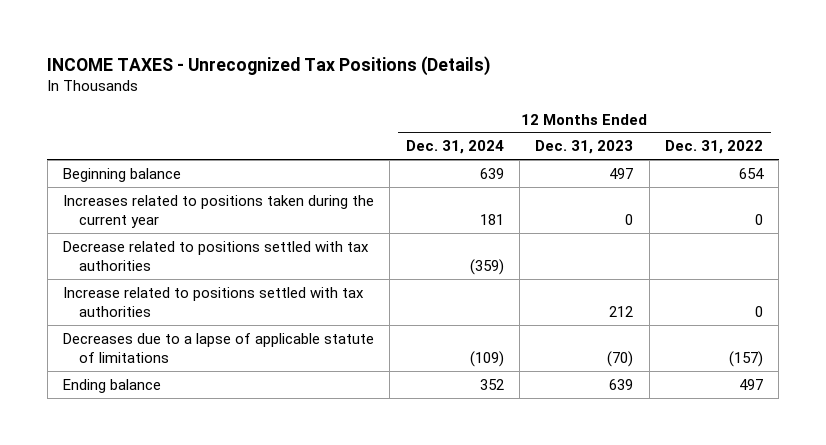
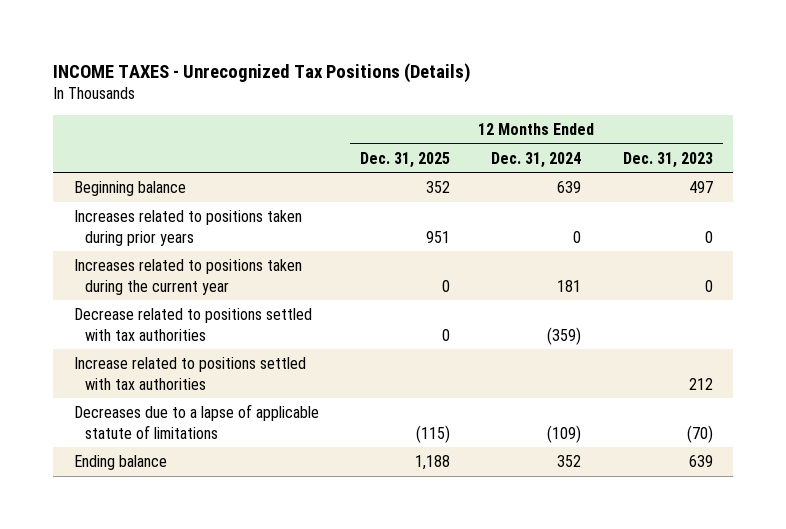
- | 12 Months Ended Dec. 31, 2024 | 12 Months Ended Dec. 31, 2023 | 12 Months Ended Dec. 31, 2022
+ | 12 Months Ended Dec. 31, 2025 | 12 Months Ended Dec. 31, 2024 | 12 Months Ended Dec. 31, 2023
+ Increases related to positions taken during prior years | 951 | 0 | 0

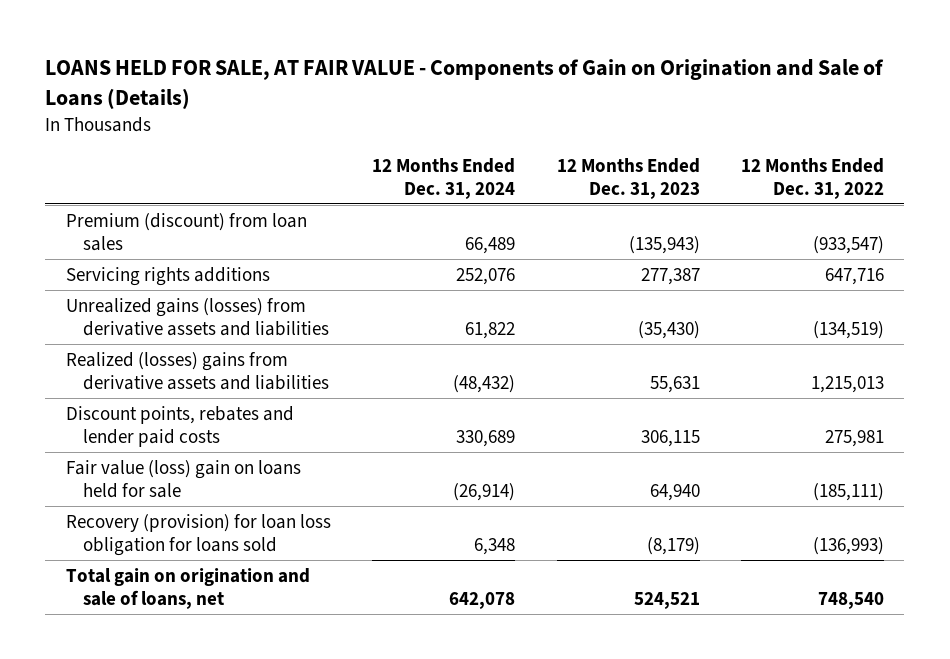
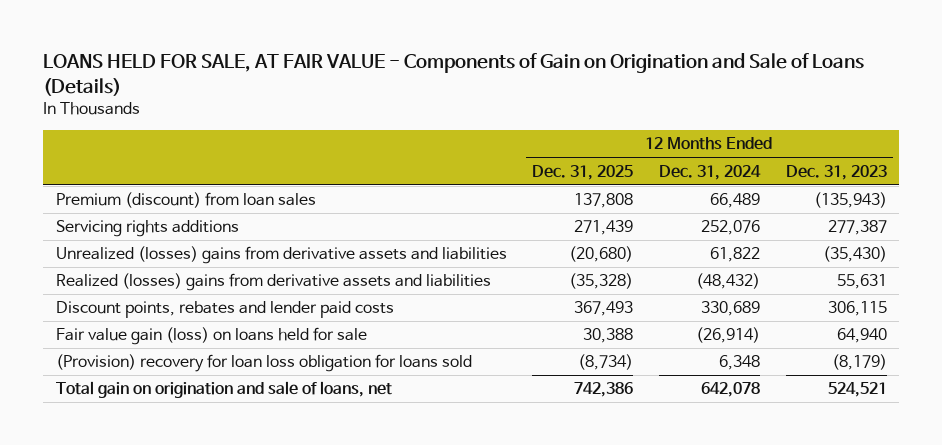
- | 12 Months Ended Dec. 31, 2024 | 12 Months Ended Dec. 31, 2023 | 12 Months Ended Dec. 31, 2022
+ | 12 Months Ended Dec. 31, 2025 | 12 Months Ended Dec. 31, 2024 | 12 Months Ended Dec. 31, 2023
- Unrealized gains (losses) from derivative assets and liabilities | 61,822 | (35,430) | (134,519)
+ Unrealized (losses) gains from derivative assets and liabilities | (20,680) | 61,822 | (35,430)
- Fair value (loss) gain on loans held for sale | (26,914) | 64,940 | (185,111)
- Recovery (provision) for loan loss obligation for loans sold | 6,348 | (8,179) | (136,993)
+ Fair value gain (loss) on loans held for sale | 30,388 | (26,914) | 64,940
+ (Provision) recovery for loan loss obligation for loans sold | (8,734) | 6,348 | (8,179)

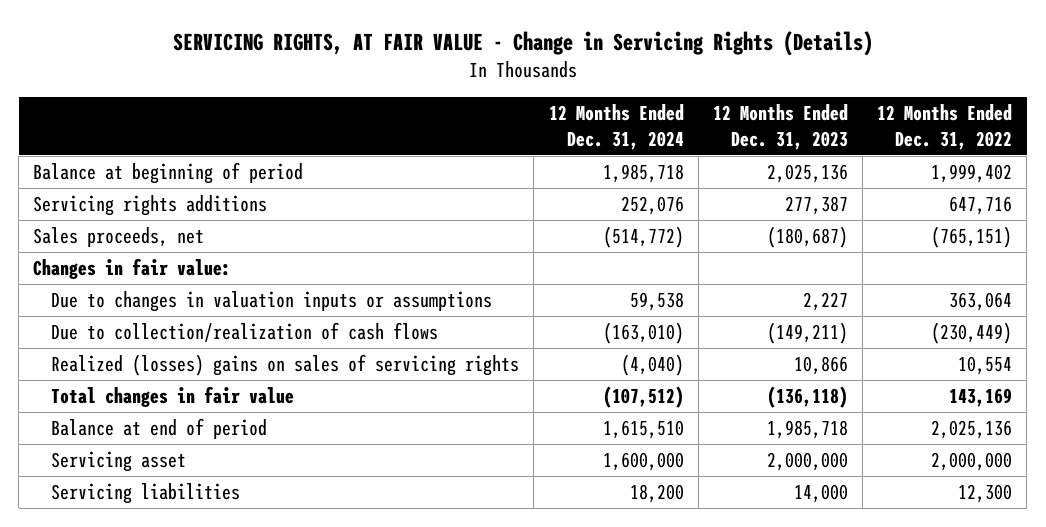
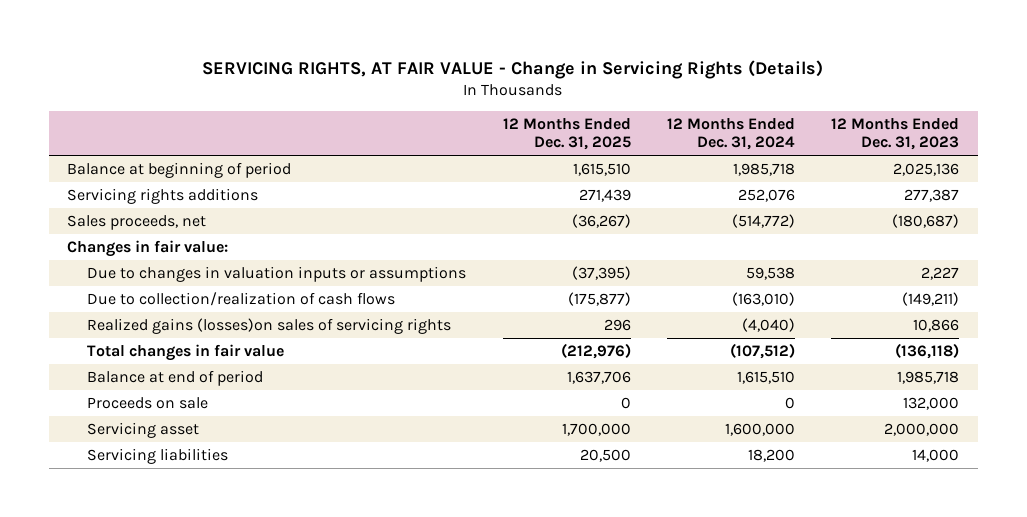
- | 12 Months Ended Dec. 31, 2024 | 12 Months Ended Dec. 31, 2023 | 12 Months Ended Dec. 31, 2022
+ | 12 Months Ended Dec. 31, 2025 | 12 Months Ended Dec. 31, 2024 | 12 Months Ended Dec. 31, 2023
- Realized (losses) gains on sales of servicing rights | (4,040) | 10,866 | 10,554
+ Realized gains (losses)on sales of servicing rights | 296 | (4,040) | 10,866
+ Proceeds on sale | 0 | 0 | 132,000

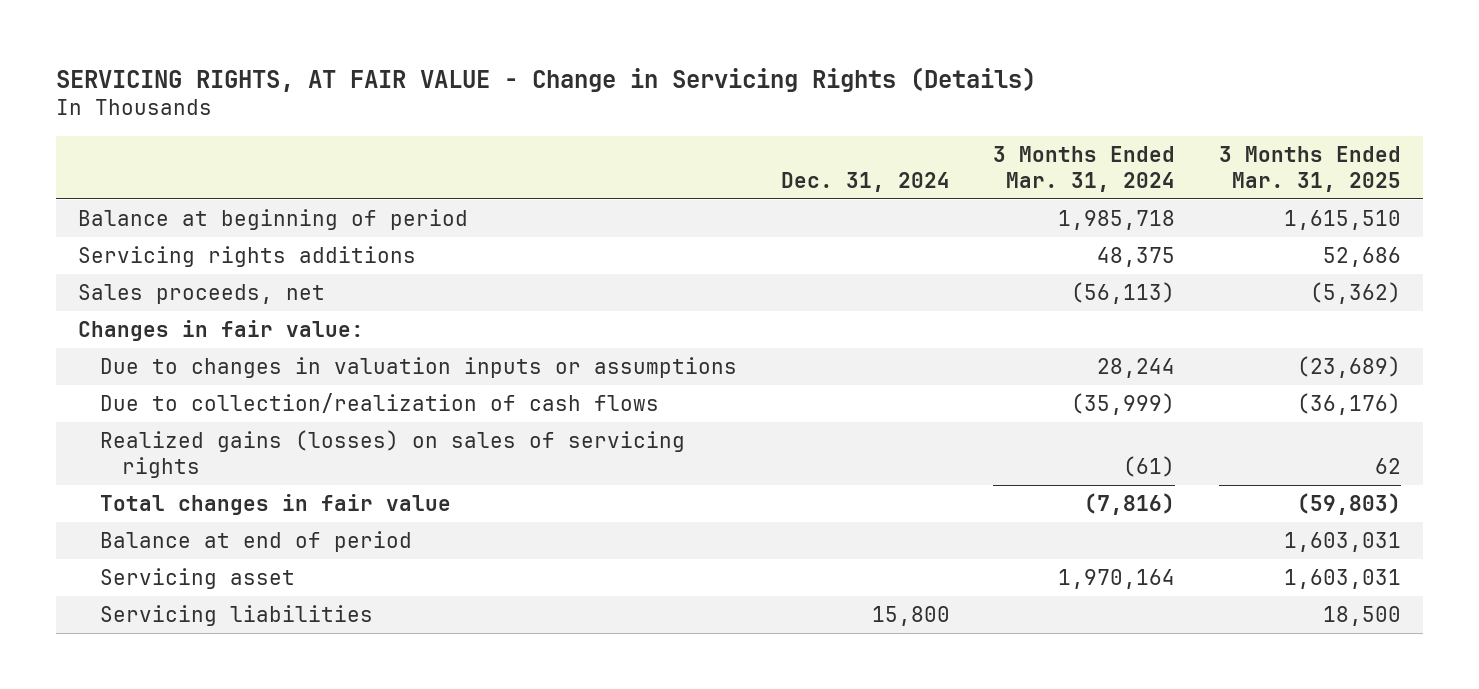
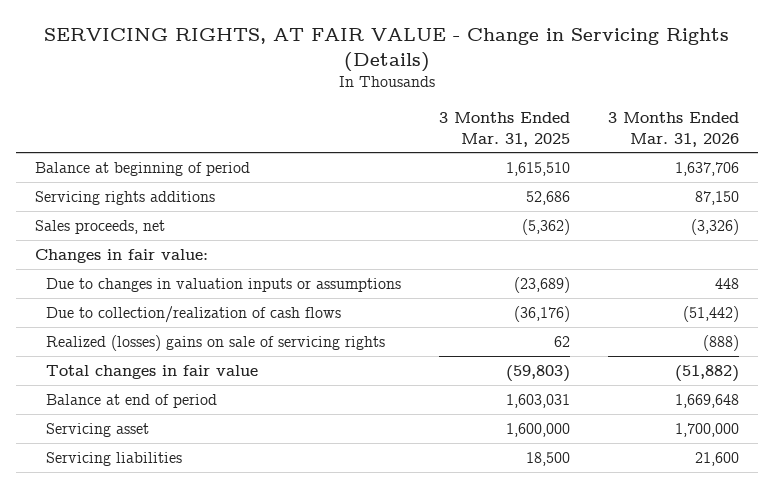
- | Dec. 31, 2024 | 3 Months Ended Mar. 31, 2024 | 3 Months Ended Mar. 31, 2025
+ | 3 Months Ended Mar. 31, 2025 | 3 Months Ended Mar. 31, 2026
- Realized gains (losses) on sales of servicing rights | | (61) | 62
+ Realized (losses) gains on sale of servicing rights | 62 | (888)
- Servicing asset | | 1,970,164 | 1,603,031
+ Servicing asset | 1,600,000 | 1,700,000

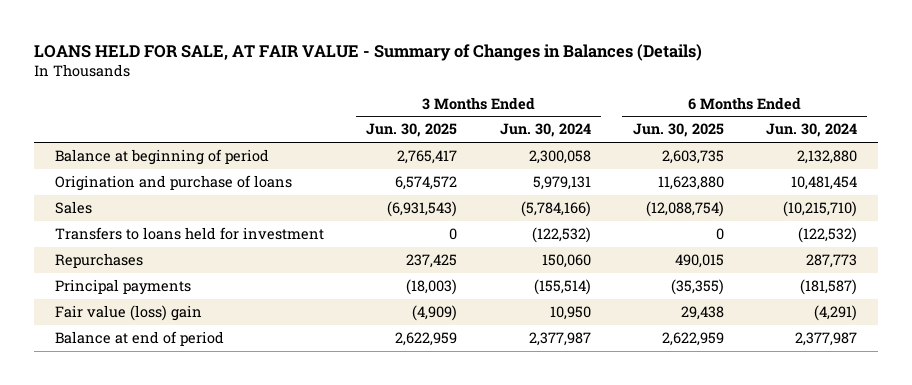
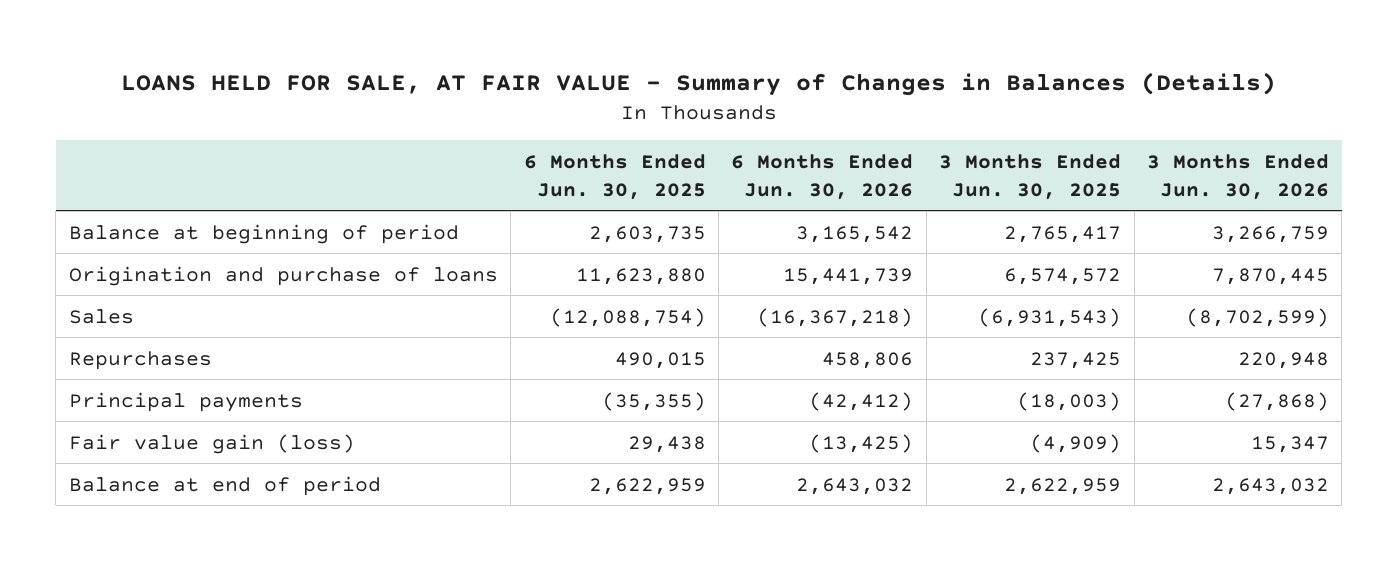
- | 3 Months Ended Jun. 30, 2025 | 3 Months Ended Jun. 30, 2024 | 6 Months Ended Jun. 30, 2025 | 6 Months Ended Jun. 30, 2024
+ | 6 Months Ended Jun. 30, 2025 | 6 Months Ended Jun. 30, 2026 | 3 Months Ended Jun. 30, 2025 | 3 Months Ended Jun. 30, 2026
- Transfers to loans held for investment | 0 | (122,532) | 0 | (122,532)
- Fair value (loss) gain | (4,909) | 10,950 | 29,438 | (4,291)
+ Fair value gain (loss) | 29,438 | (13,425) | (4,909) | 15,347

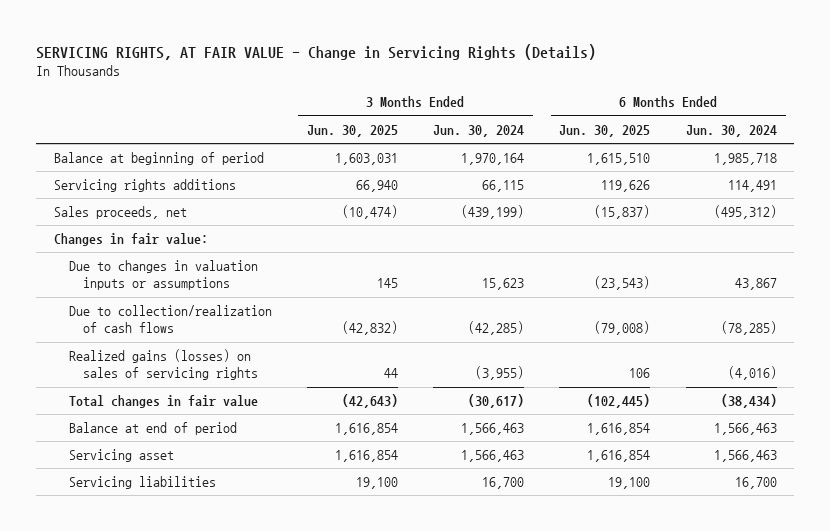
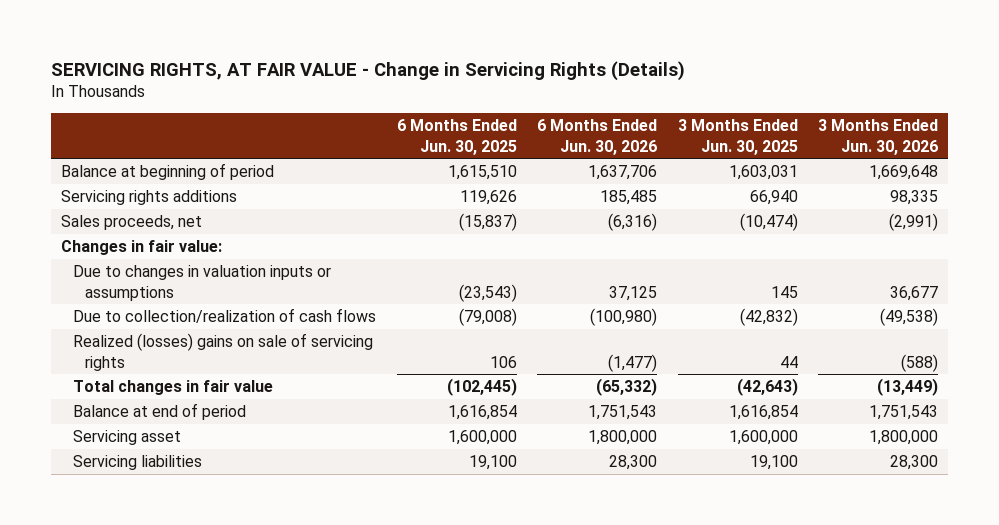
- | 3 Months Ended Jun. 30, 2025 | 3 Months Ended Jun. 30, 2024 | 6 Months Ended Jun. 30, 2025 | 6 Months Ended Jun. 30, 2024
+ | 6 Months Ended Jun. 30, 2025 | 6 Months Ended Jun. 30, 2026 | 3 Months Ended Jun. 30, 2025 | 3 Months Ended Jun. 30, 2026
- Realized gains (losses) on sales of servicing rights | 44 | (3,955) | 106 | (4,016)
+ Realized (losses) gains on sale of servicing rights | 106 | (1,477) | 44 | (588)
- Servicing asset | 1,616,854 | 1,566,463 | 1,616,854 | 1,566,463
+ Servicing asset | 1,600,000 | 1,800,000 | 1,600,000 | 1,800,000

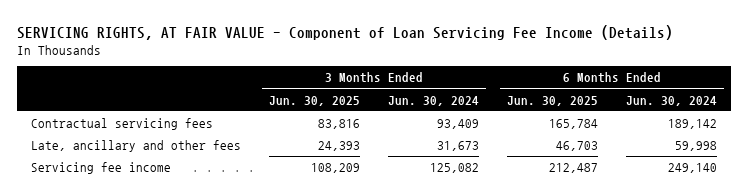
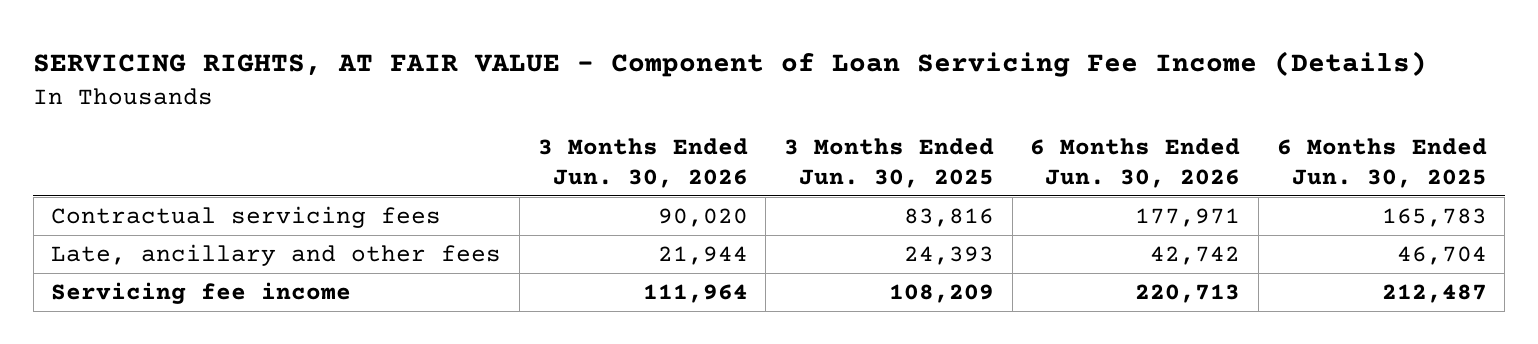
- | 3 Months Ended Jun. 30, 2025 | 3 Months Ended Jun. 30, 2024 | 6 Months Ended Jun. 30, 2025 | 6 Months Ended Jun. 30, 2024
+ | 3 Months Ended Jun. 30, 2026 | 3 Months Ended Jun. 30, 2025 | 6 Months Ended Jun. 30, 2026 | 6 Months Ended Jun. 30, 2025
- Contractual servicing fees | 83,816 | 93,409 | 165,784 | 189,142
- Late, ancillary and other fees | 24,393 | 31,673 | 46,703 | 59,998
+ Contractual servicing fees | 90,020 | 83,816 | 177,971 | 165,783
+ Late, ancillary and other fees | 21,944 | 24,393 | 42,742 | 46,704

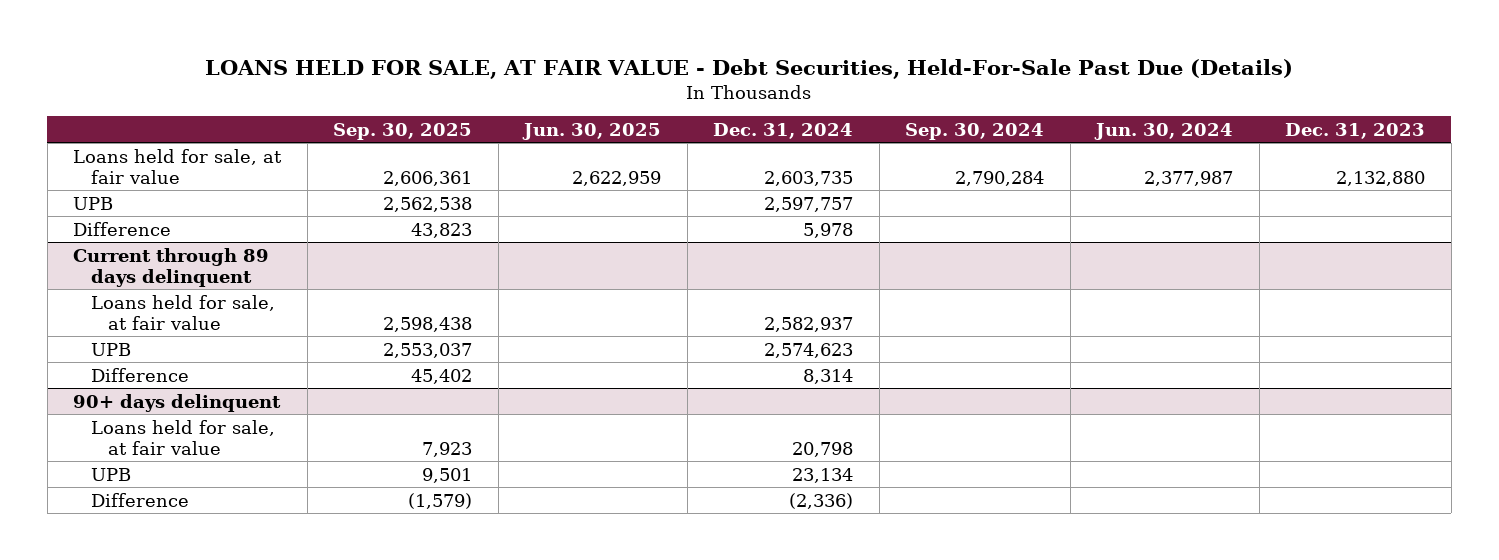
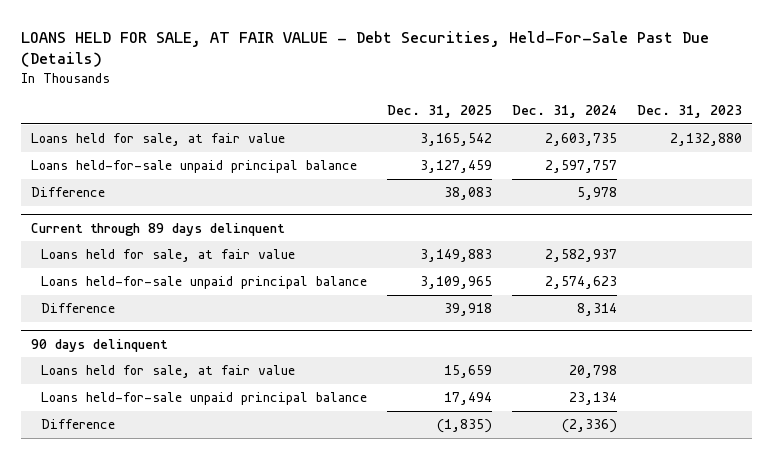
- | Sep. 30, 2025 | Jun. 30, 2025 | Dec. 31, 2024 | Sep. 30, 2024 | Jun. 30, 2024 | Dec. 31, 2023
+ | Dec. 31, 2025 | Dec. 31, 2024 | Dec. 31, 2023
- UPB | 2,562,538 | | 2,597,757 | | |
+ Loans held-for-sale unpaid principal balance | 3,127,459 | 2,597,757 |
@ Current through 89 days delinquent
- UPB | 2,553,037 | | 2,574,623 | | |
+ Loans held-for-sale unpaid principal balance | 3,109,965 | 2,574,623 |
- 90+ days delinquent
+ 90 days delinquent
- UPB | 9,501 | | 23,134 | | |
+ Loans held-for-sale unpaid principal balance | 17,494 | 23,134 |

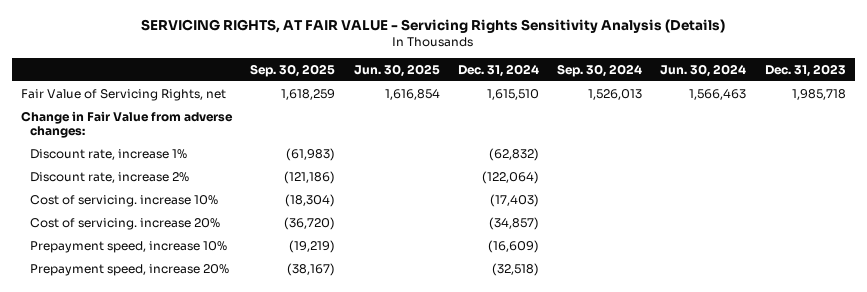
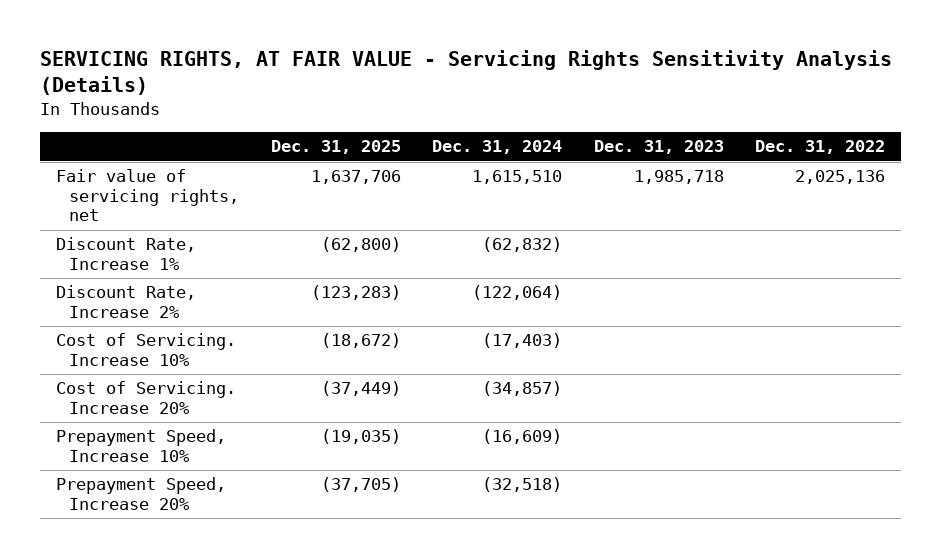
- | Sep. 30, 2025 | Jun. 30, 2025 | Dec. 31, 2024 | Sep. 30, 2024 | Jun. 30, 2024 | Dec. 31, 2023
+ | Dec. 31, 2025 | Dec. 31, 2024 | Dec. 31, 2023 | Dec. 31, 2022
- Fair Value of Servicing Rights, net | 1,618,259 | 1,616,854 | 1,615,510 | 1,526,013 | 1,566,463 | 1,985,718
- Change in Fair Value from adverse changes:
- Discount rate, increase 1% | (61,983) | | (62,832) | | |
- Discount rate, increase 2% | (121,186) | | (122,064) | | |
- Cost of servicing. increase 10% | (18,304) | | (17,403) | | |
- Cost of servicing. increase 20% | (36,720) | | (34,857) | | |
- Prepayment speed, increase 10% | (19,219) | | (16,609) | | |
- Prepayment speed, increase 20% | (38,167) | | (32,518) | | |
+ Fair value of servicing rights, net | 1,637,706 | 1,615,510 | 1,985,718 | 2,025,136
+ Discount Rate, Increase 1% | (62,800) | (62,832) | |
+ Discount Rate, Increase 2% | (123,283) | (122,064) | |
+ Cost of Servicing. Increase 10% | (18,672) | (17,403) | |
+ Cost of Servicing. Increase 20% | (37,449) | (34,857) | |
+ Prepayment Speed, Increase 10% | (19,035) | (16,609) | |
+ Prepayment Speed, Increase 20% | (37,705) | (32,518) | |

